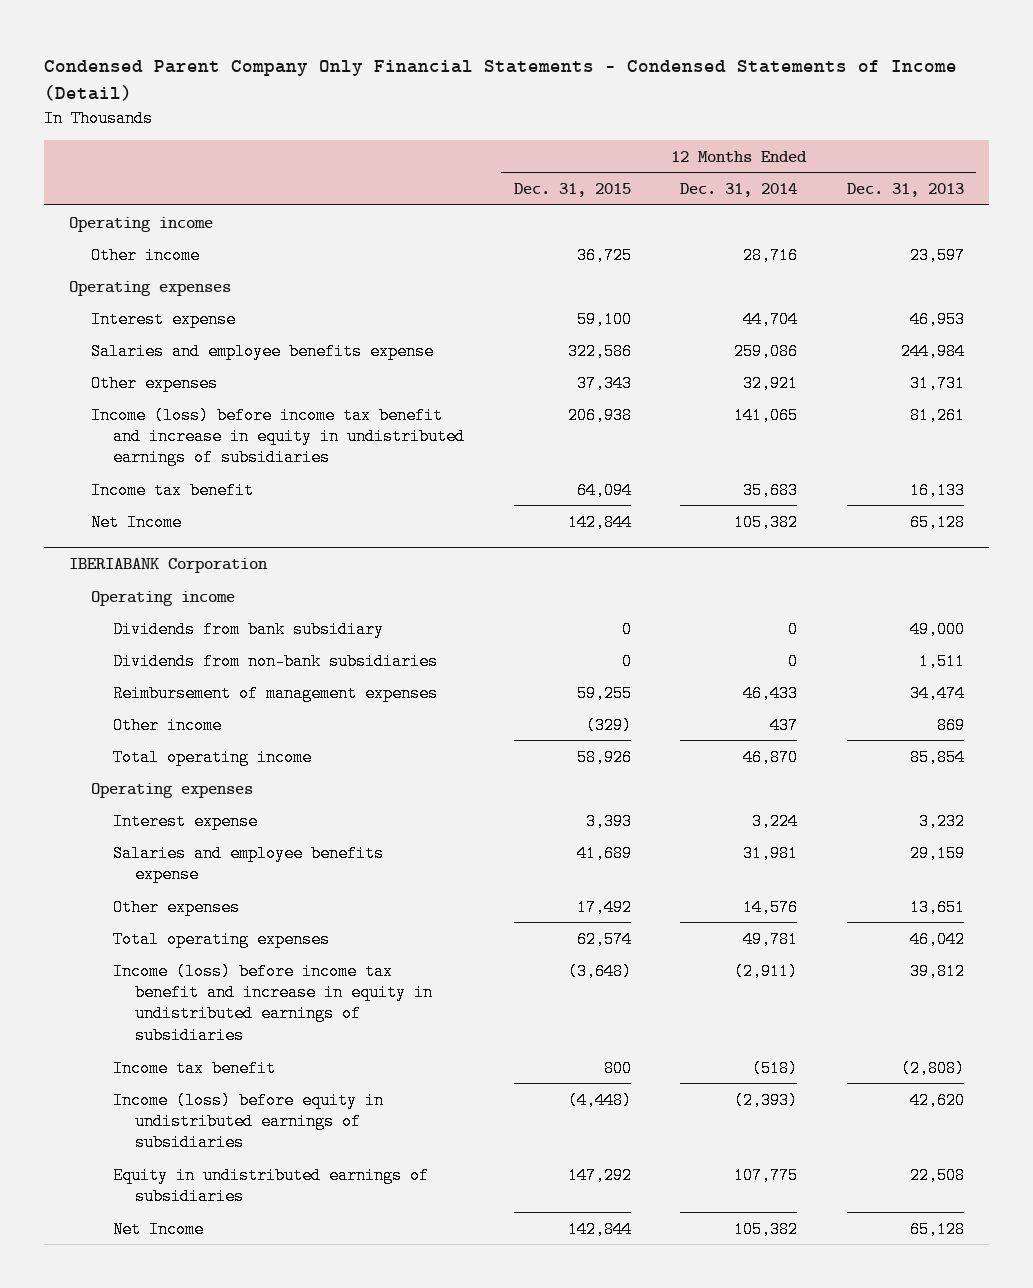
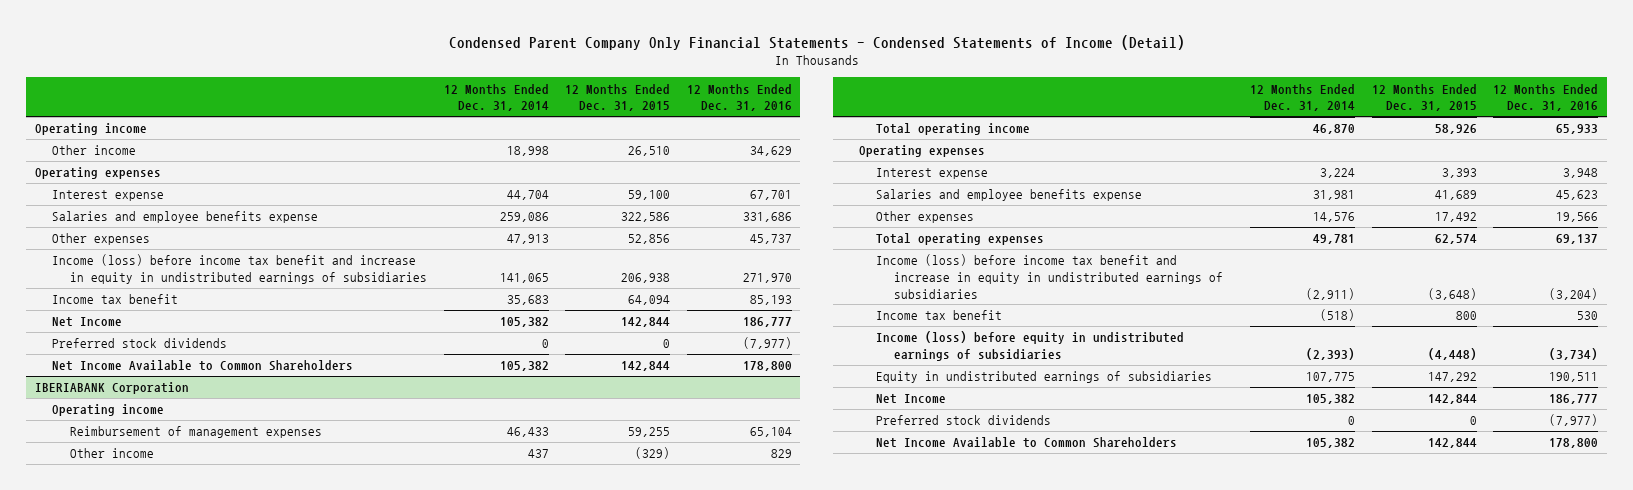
- | 12 Months Ended Dec. 31, 2015 | 12 Months Ended Dec. 31, 2014 | 12 Months Ended Dec. 31, 2013
+ | 12 Months Ended Dec. 31, 2014 | 12 Months Ended Dec. 31, 2015 | 12 Months Ended Dec. 31, 2016
- Other income | 36,725 | 28,716 | 23,597
+ Other income | 18,998 | 26,510 | 34,629
- Other expenses | 37,343 | 32,921 | 31,731
+ Other expenses | 47,913 | 52,856 | 45,737
+ Preferred stock dividends | 0 | 0 | (7,977)
+ Net Income Available to Common Shareholders | 105,382 | 142,844 | 178,800
@ IBERIABANK Corporation
- Dividends from bank subsidiary | 0 | 0 | 49,000
- Dividends from non-bank subsidiaries | 0 | 0 | 1,511
+ Preferred stock dividends | 0 | 0 | (7,977)
+ Net Income Available to Common Shareholders | 105,382 | 142,844 | 178,800

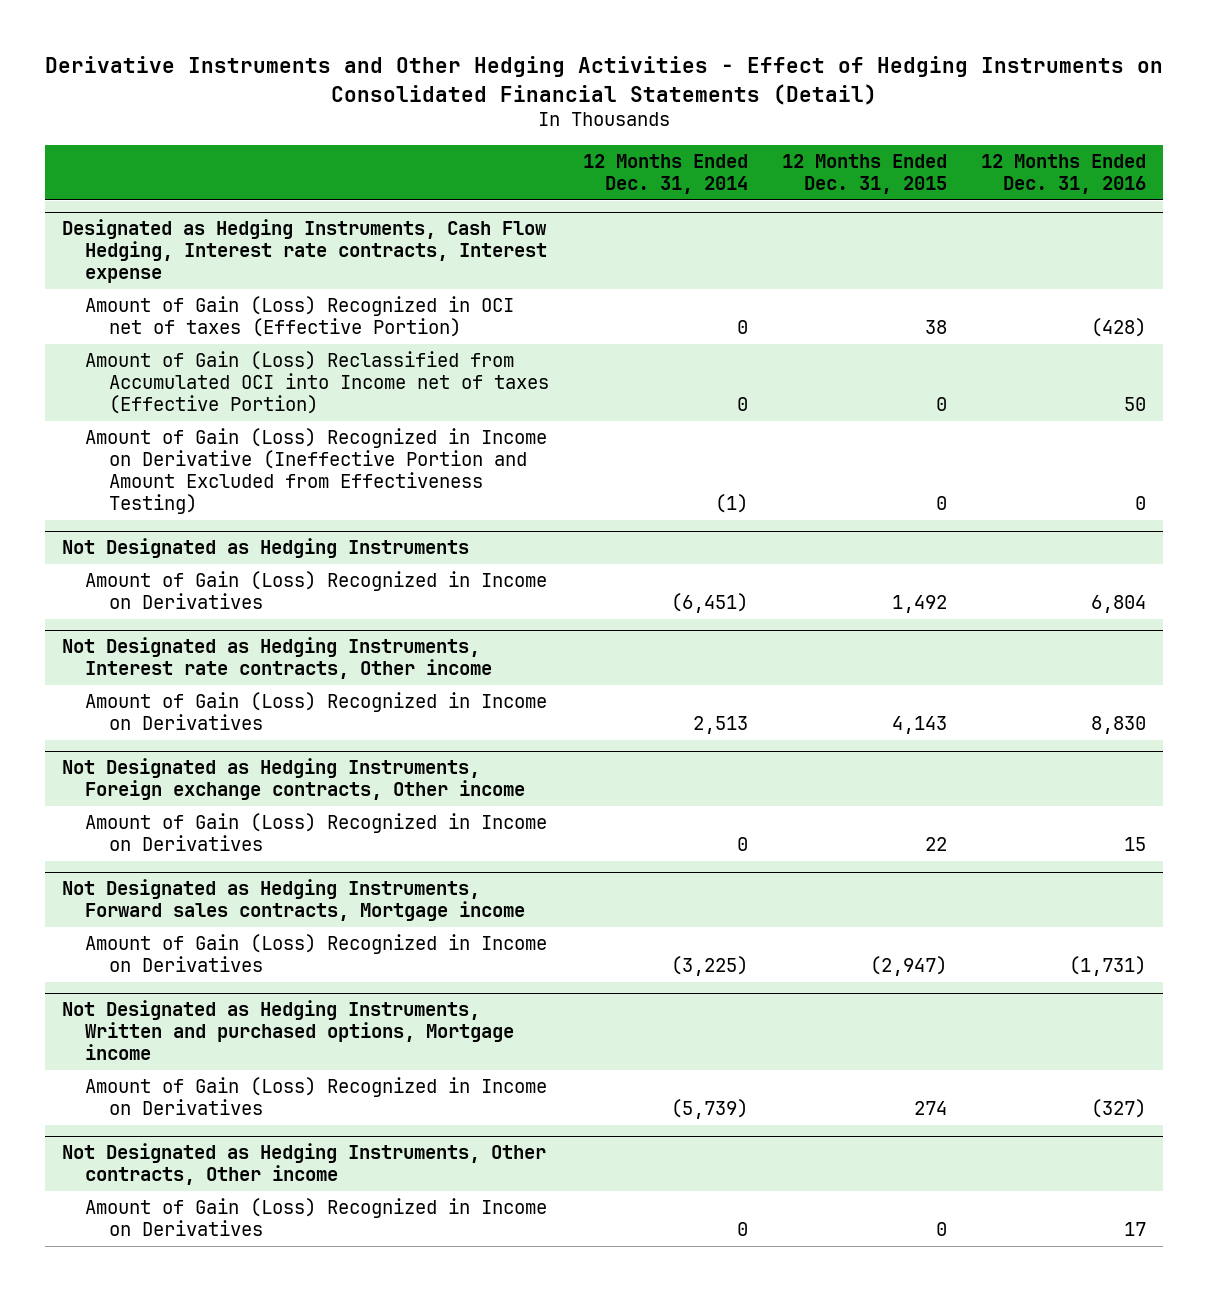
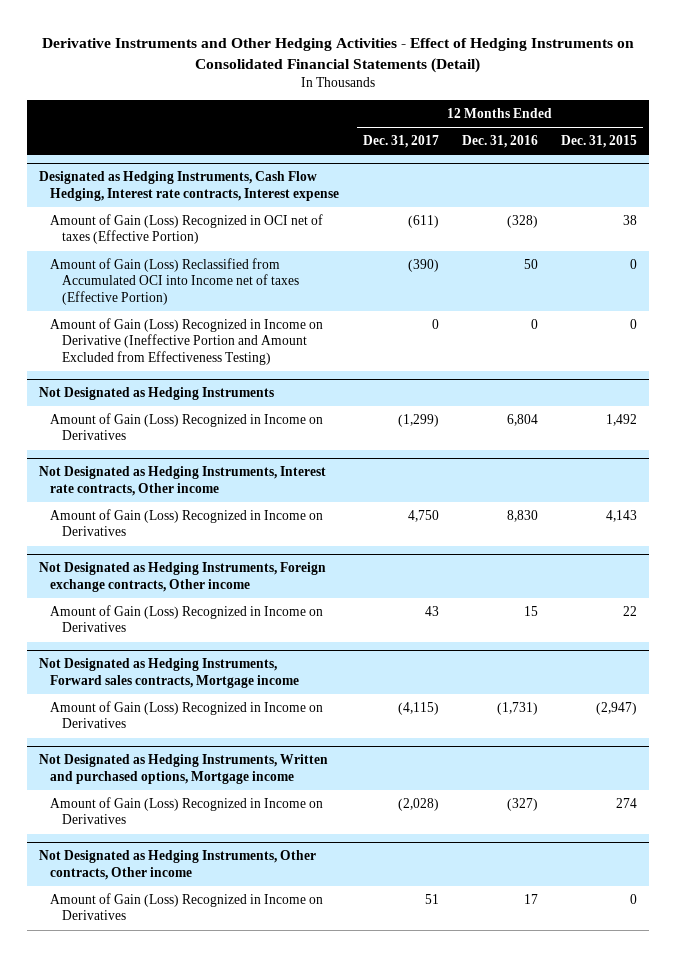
- | 12 Months Ended Dec. 31, 2014 | 12 Months Ended Dec. 31, 2015 | 12 Months Ended Dec. 31, 2016
+ | 12 Months Ended Dec. 31, 2017 | 12 Months Ended Dec. 31, 2016 | 12 Months Ended Dec. 31, 2015
@ Designated as Hedging Instruments, Cash Flow Hedging, Interest rate contracts, Interest expense
- Amount of Gain (Loss) Recognized in OCI net of taxes (Effective Portion) | 0 | 38 | (428)
+ Amount of Gain (Loss) Recognized in OCI net of taxes (Effective Portion) | (611) | (328) | 38

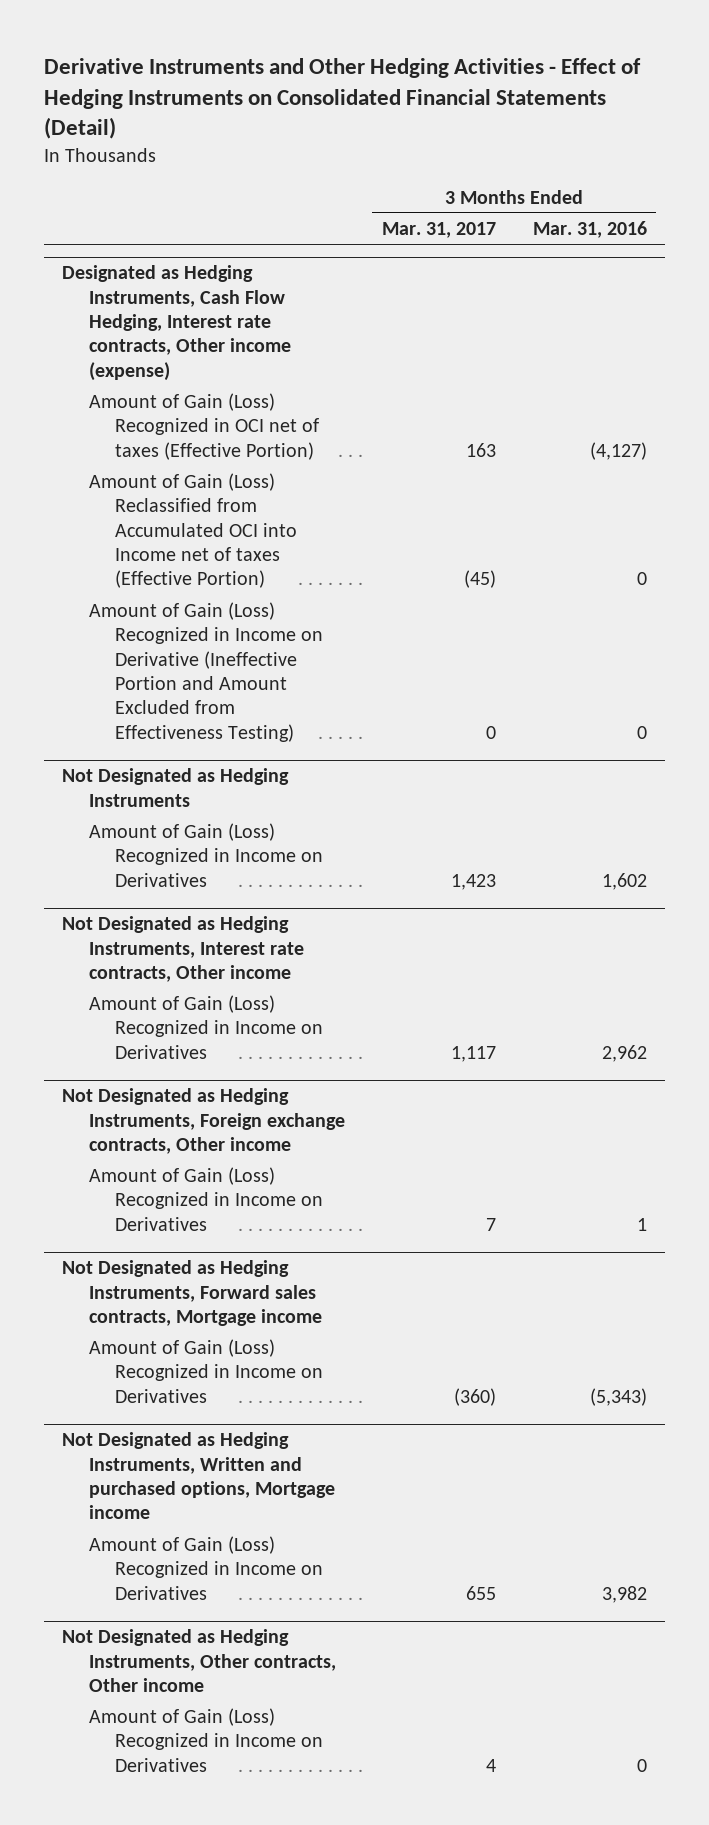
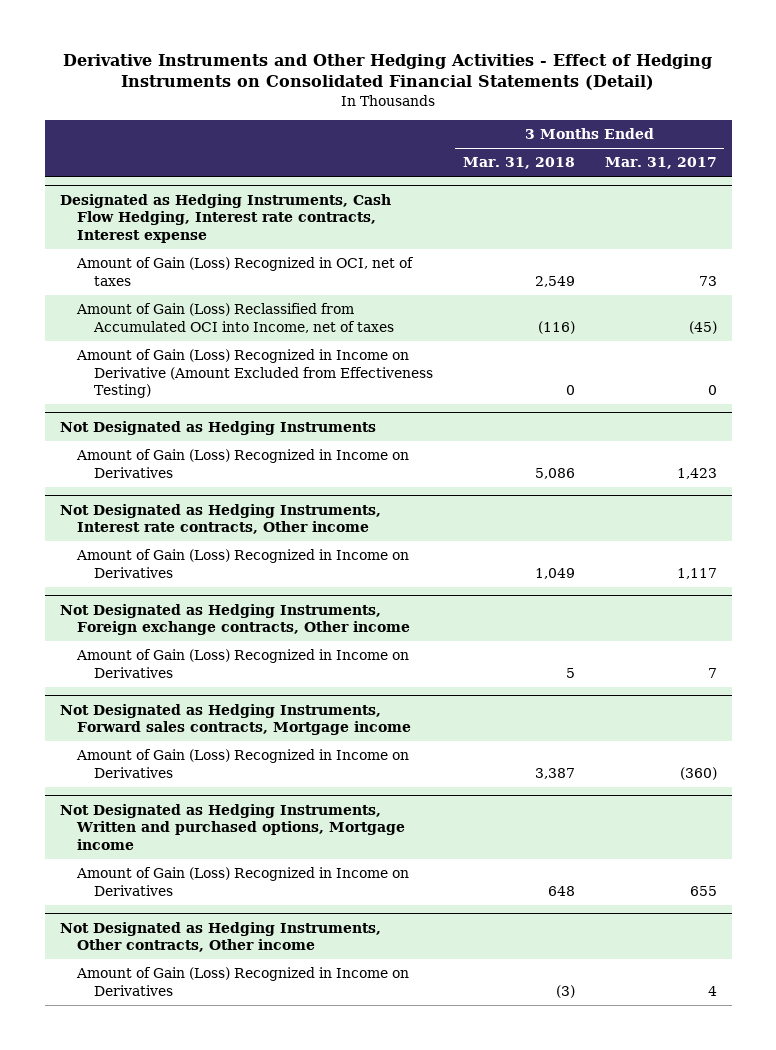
- | 3 Months Ended Mar. 31, 2017 | 3 Months Ended Mar. 31, 2016
+ | 3 Months Ended Mar. 31, 2018 | 3 Months Ended Mar. 31, 2017
- Designated as Hedging Instruments, Cash Flow Hedging, Interest rate contracts, Other income (expense)
- Amount of Gain (Loss) Recognized in OCI net of taxes (Effective Portion) | 163 | (4,127)
- Amount of Gain (Loss) Reclassified from Accumulated OCI into Income net of taxes (Effective Portion) | (45) | 0
- Amount of Gain (Loss) Recognized in Income on Derivative (Ineffective Portion and Amount Excluded from Effectiveness Testing) | 0 | 0
+ Designated as Hedging Instruments, Cash Flow Hedging, Interest rate contracts, Interest expense
+ Amount of Gain (Loss) Recognized in OCI, net of taxes | 2,549 | 73
+ Amount of Gain (Loss) Reclassified from Accumulated OCI into Income, net of taxes | (116) | (45)
+ Amount of Gain (Loss) Recognized in Income on Derivative (Amount Excluded from Effectiveness Testing) | 0 | 0

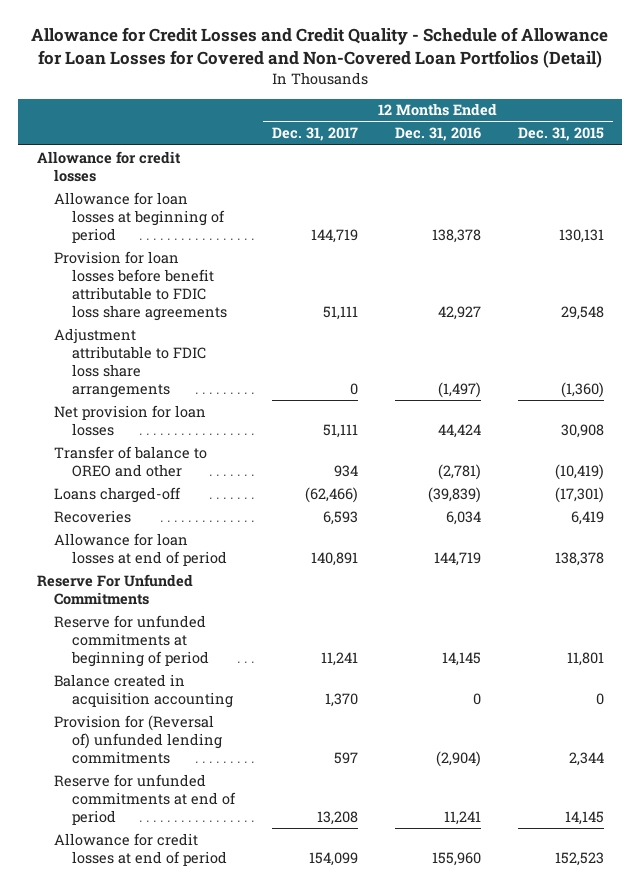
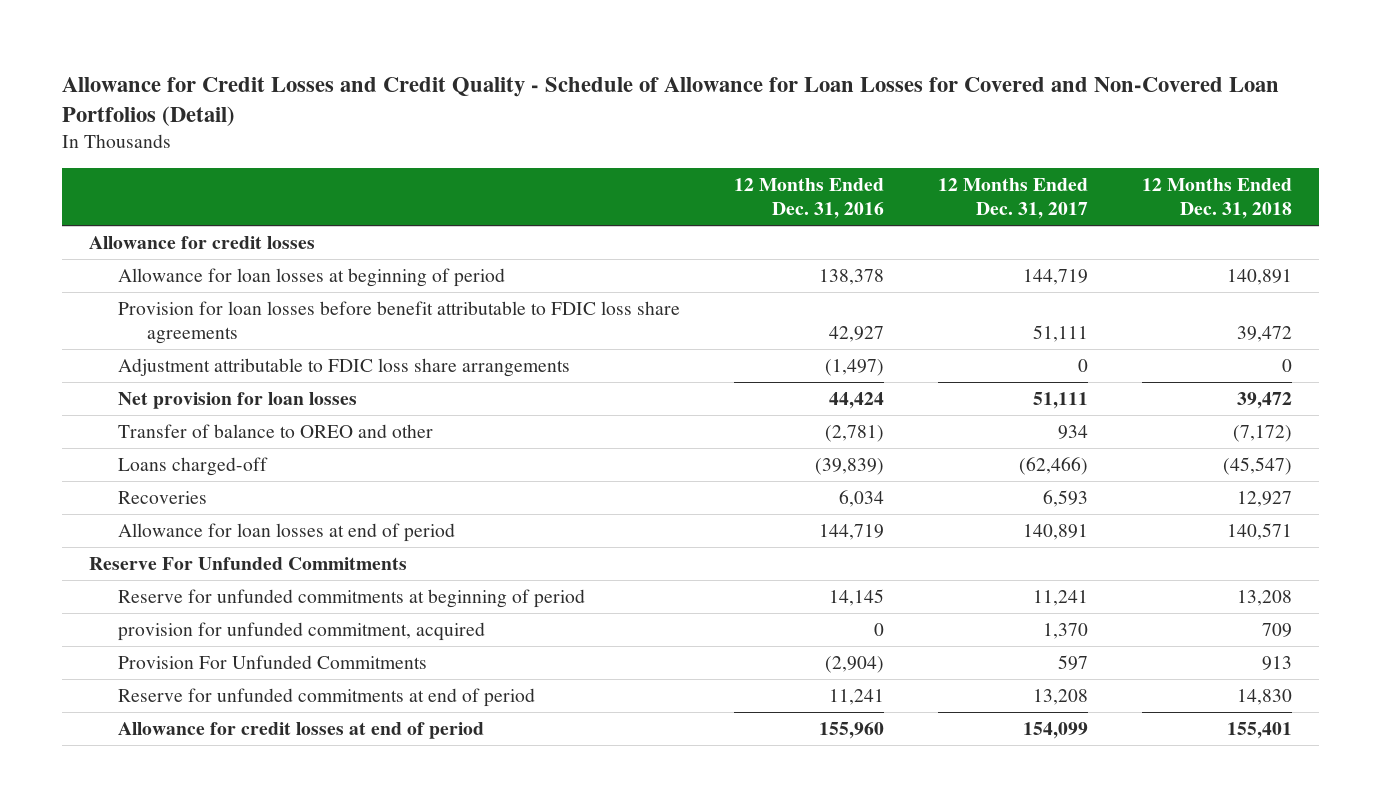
- | 12 Months Ended Dec. 31, 2017 | 12 Months Ended Dec. 31, 2016 | 12 Months Ended Dec. 31, 2015
+ | 12 Months Ended Dec. 31, 2016 | 12 Months Ended Dec. 31, 2017 | 12 Months Ended Dec. 31, 2018
- Balance created in acquisition accounting | 1,370 | 0 | 0
- Provision for (Reversal of) unfunded lending commitments | 597 | (2,904) | 2,344
+ provision for unfunded commitment, acquired | 0 | 1,370 | 709
+ Provision For Unfunded Commitments | (2,904) | 597 | 913

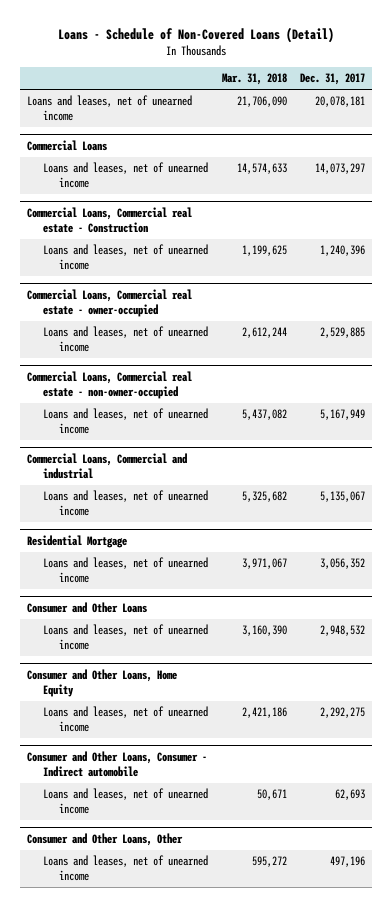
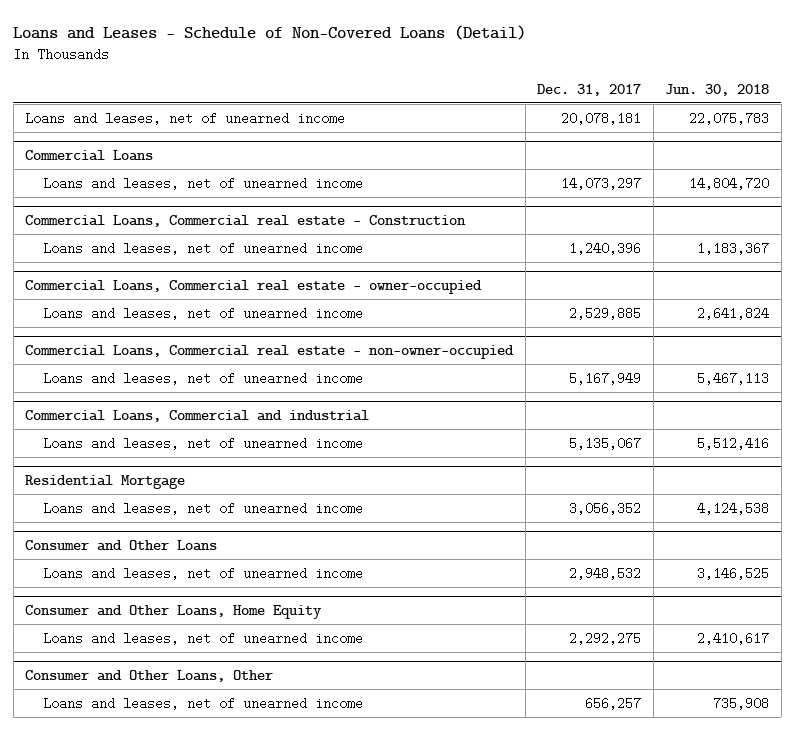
- Loans - Schedule of Non-Covered Loans (Detail)
+ Loans and Leases - Schedule of Non-Covered Loans (Detail)
- | Mar. 31, 2018 | Dec. 31, 2017
+ | Dec. 31, 2017 | Jun. 30, 2018
- Consumer and Other Loans, Consumer - Indirect automobile
- Loans and leases, net of unearned income | 50,671 | 62,693
@ Consumer and Other Loans, Other
- Loans and leases, net of unearned income | 595,272 | 497,196
+ Loans and leases, net of unearned income | 656,257 | 735,908

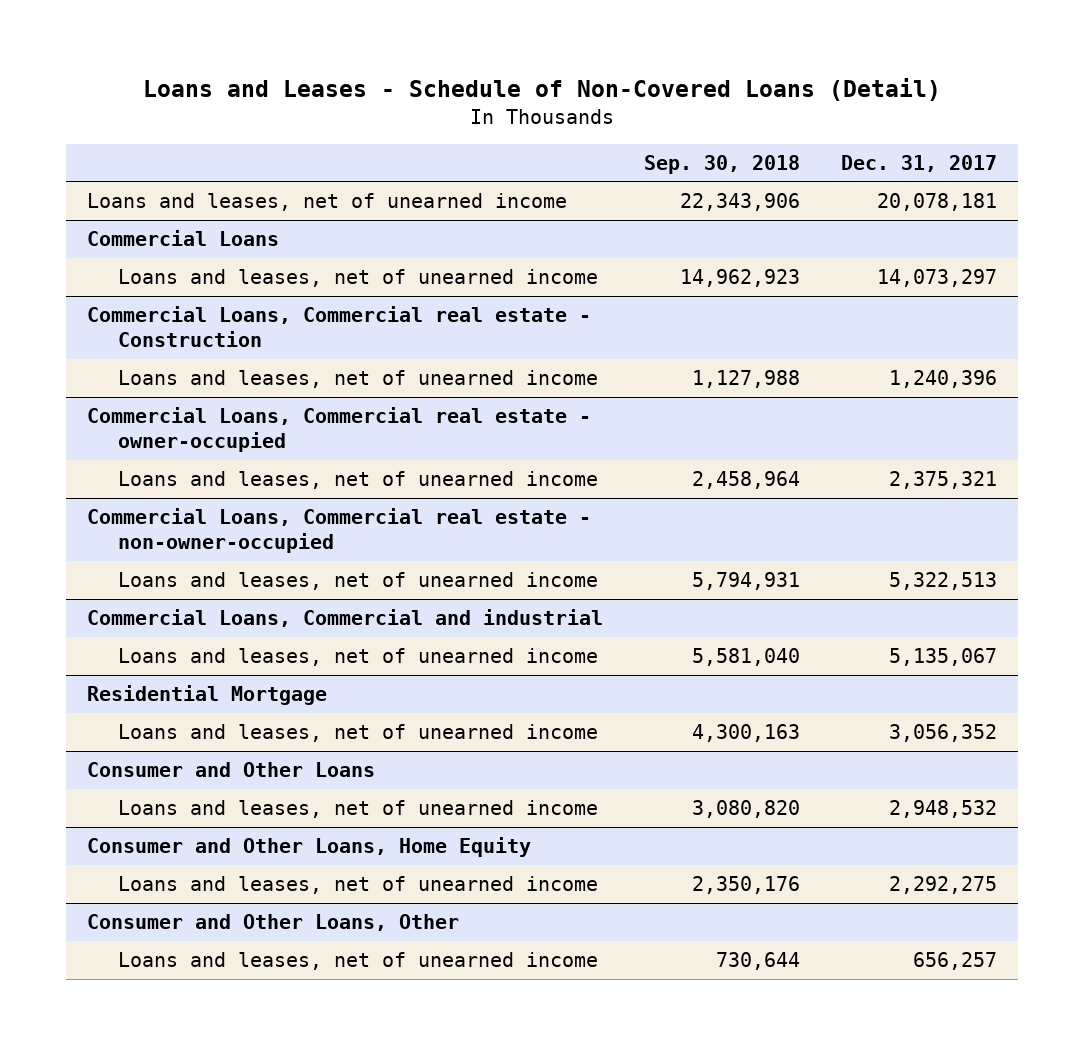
- | Dec. 31, 2017 | Jun. 30, 2018
+ | Sep. 30, 2018 | Dec. 31, 2017
@ Commercial Loans, Commercial real estate - owner-occupied
- Loans and leases, net of unearned income | 2,529,885 | 2,641,824
+ Loans and leases, net of unearned income | 2,458,964 | 2,375,321
@ Commercial Loans, Commercial real estate - non-owner-occupied
- Loans and leases, net of unearned income | 5,167,949 | 5,467,113
+ Loans and leases, net of unearned income | 5,794,931 | 5,322,513

